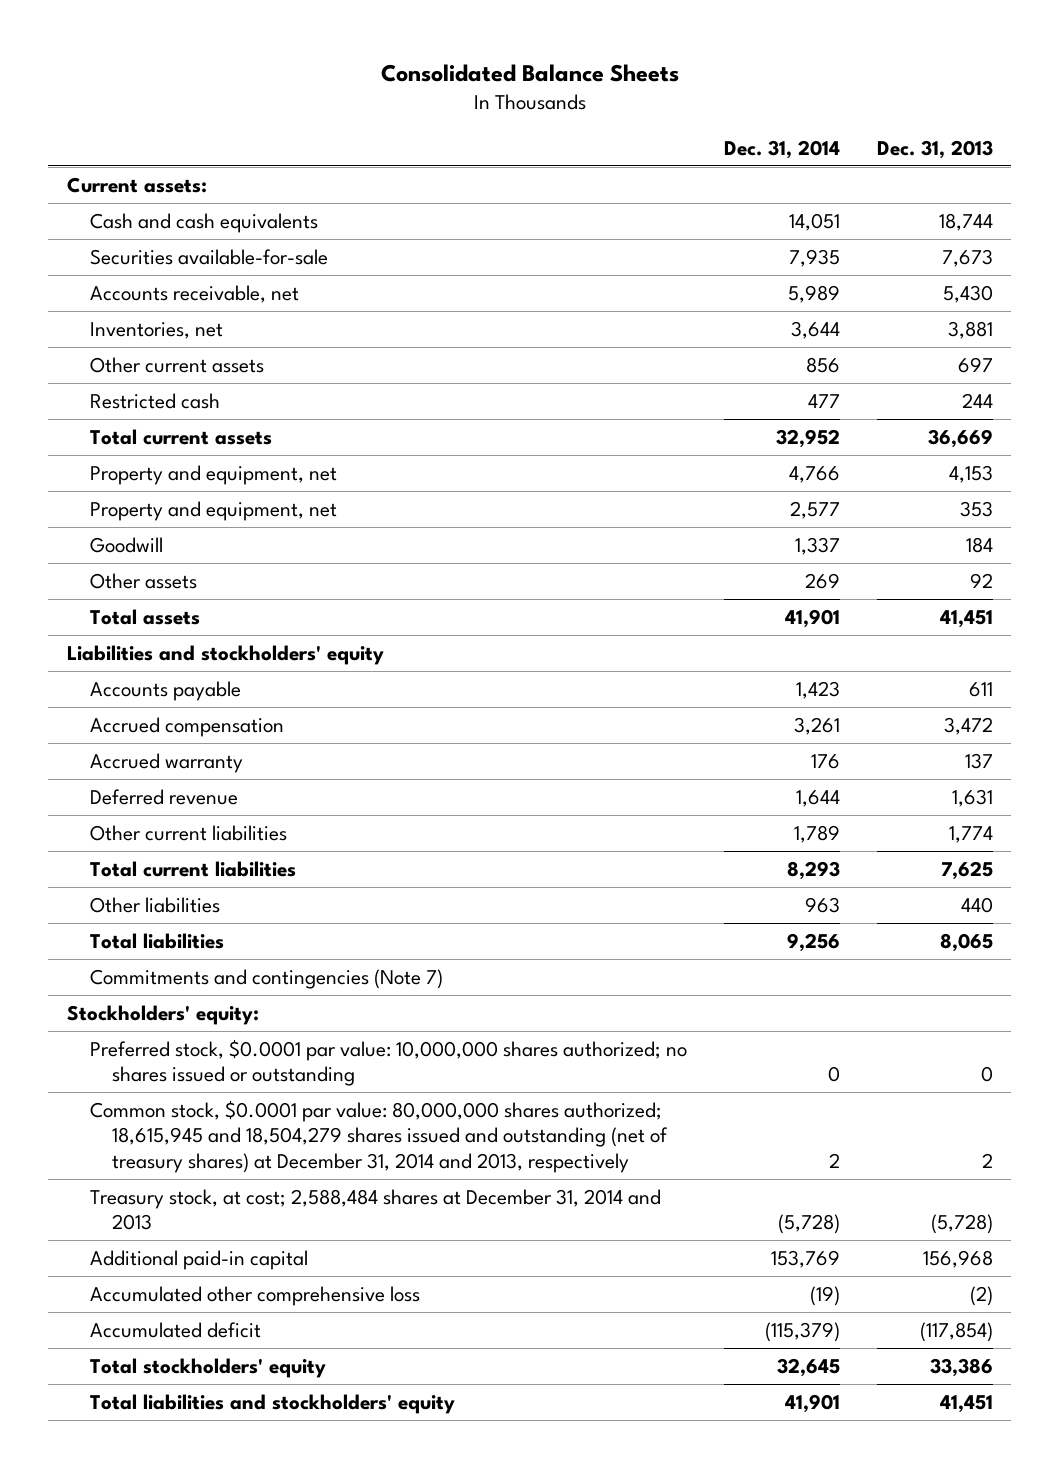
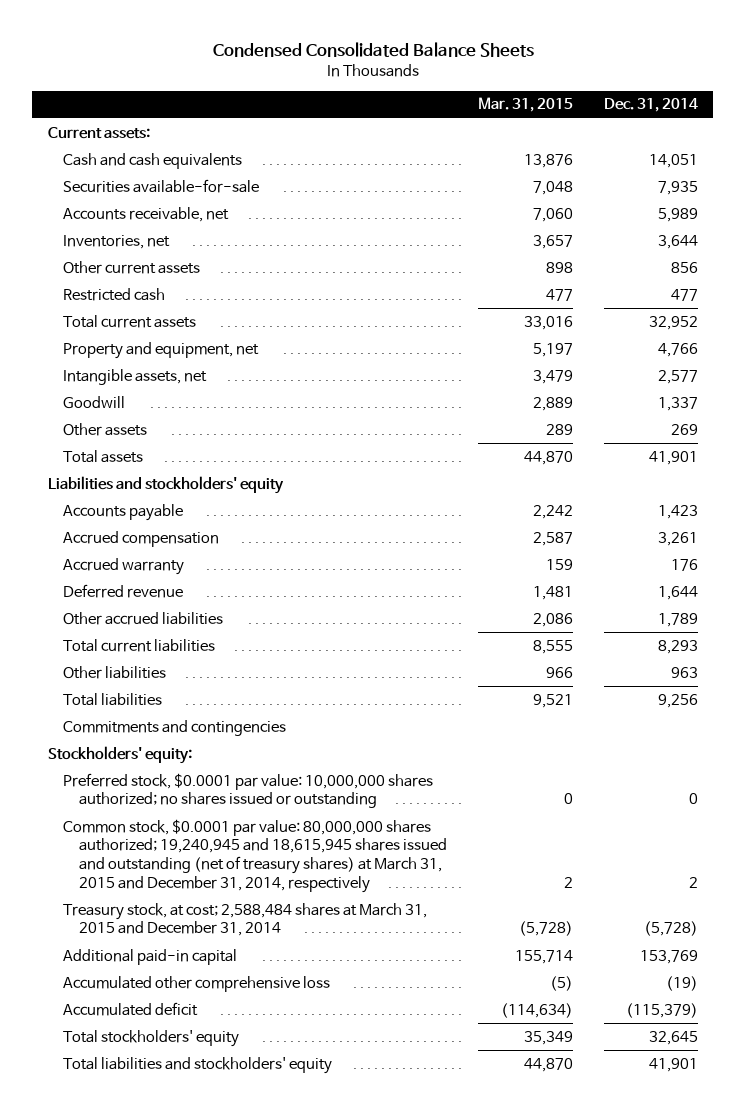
- Consolidated Balance Sheets
+ Condensed Consolidated Balance Sheets
- | Dec. 31, 2014 | Dec. 31, 2013
+ | Mar. 31, 2015 | Dec. 31, 2014
- Property and equipment, net | 2,577 | 353
+ Intangible assets, net | 3,479 | 2,577
- Other current liabilities | 1,789 | 1,774
+ Other accrued liabilities | 2,086 | 1,789
- Commitments and contingencies (Note 7)
+ Commitments and contingencies
- Common stock, $0.0001 par value: 80,000,000 shares authorized; 18,615,945 and 18,504,279 shares issued and outstanding (net of treasury shares) at December 31, 2014 and 2013, respectively | 2 | 2
- Treasury stock, at cost; 2,588,484 shares at December 31, 2014 and 2013 | (5,728) | (5,728)
+ Common stock, $0.0001 par value: 80,000,000 shares authorized; 19,240,945 and 18,615,945 shares issued and outstanding (net of treasury shares) at March 31, 2015 and December 31, 2014, respectively | 2 | 2
+ Treasury stock, at cost; 2,588,484 shares at March 31, 2015 and December 31, 2014 | (5,728) | (5,728)

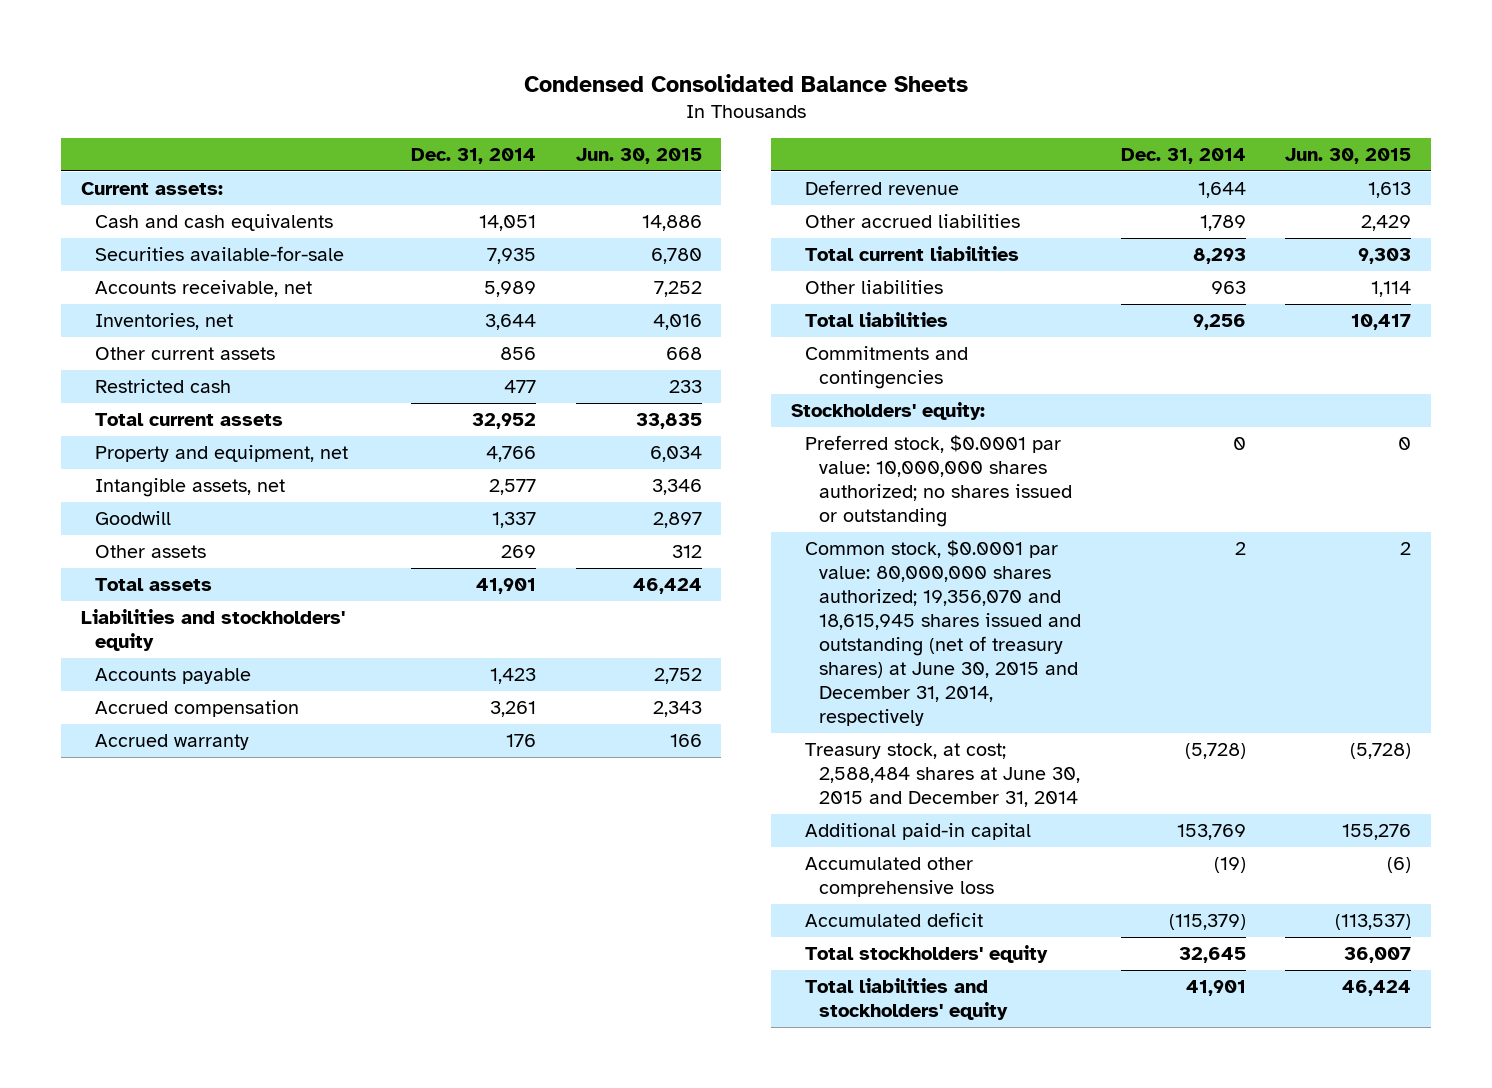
- | Mar. 31, 2015 | Dec. 31, 2014
+ | Dec. 31, 2014 | Jun. 30, 2015
- Common stock, $0.0001 par value: 80,000,000 shares authorized; 19,240,945 and 18,615,945 shares issued and outstanding (net of treasury shares) at March 31, 2015 and December 31, 2014, respectively | 2 | 2
- Treasury stock, at cost; 2,588,484 shares at March 31, 2015 and December 31, 2014 | (5,728) | (5,728)
+ Common stock, $0.0001 par value: 80,000,000 shares authorized; 19,356,070 and 18,615,945 shares issued and outstanding (net of treasury shares) at June 30, 2015 and December 31, 2014, respectively | 2 | 2
+ Treasury stock, at cost; 2,588,484 shares at June 30, 2015 and December 31, 2014 | (5,728) | (5,728)

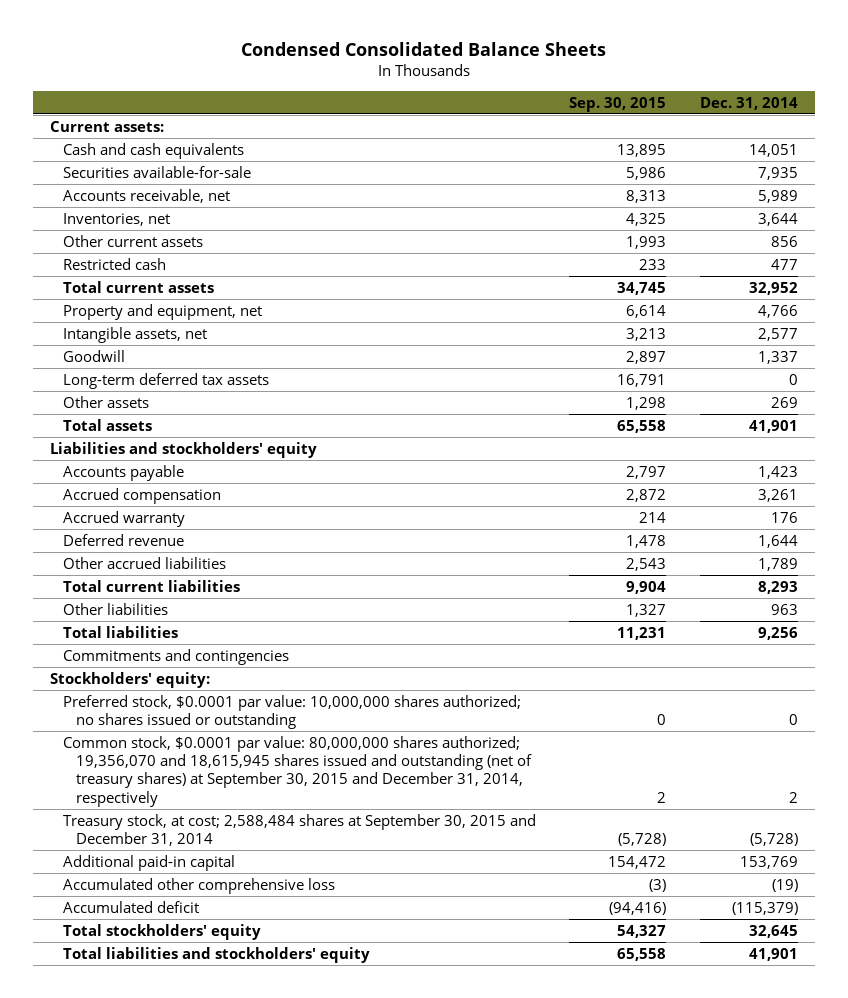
- | Dec. 31, 2014 | Jun. 30, 2015
+ | Sep. 30, 2015 | Dec. 31, 2014
+ Long-term deferred tax assets | 16,791 | 0
- Common stock, $0.0001 par value: 80,000,000 shares authorized; 19,356,070 and 18,615,945 shares issued and outstanding (net of treasury shares) at June 30, 2015 and December 31, 2014, respectively | 2 | 2
- Treasury stock, at cost; 2,588,484 shares at June 30, 2015 and December 31, 2014 | (5,728) | (5,728)
+ Common stock, $0.0001 par value: 80,000,000 shares authorized; 19,356,070 and 18,615,945 shares issued and outstanding (net of treasury shares) at September 30, 2015 and December 31, 2014, respectively | 2 | 2
+ Treasury stock, at cost; 2,588,484 shares at September 30, 2015 and December 31, 2014 | (5,728) | (5,728)

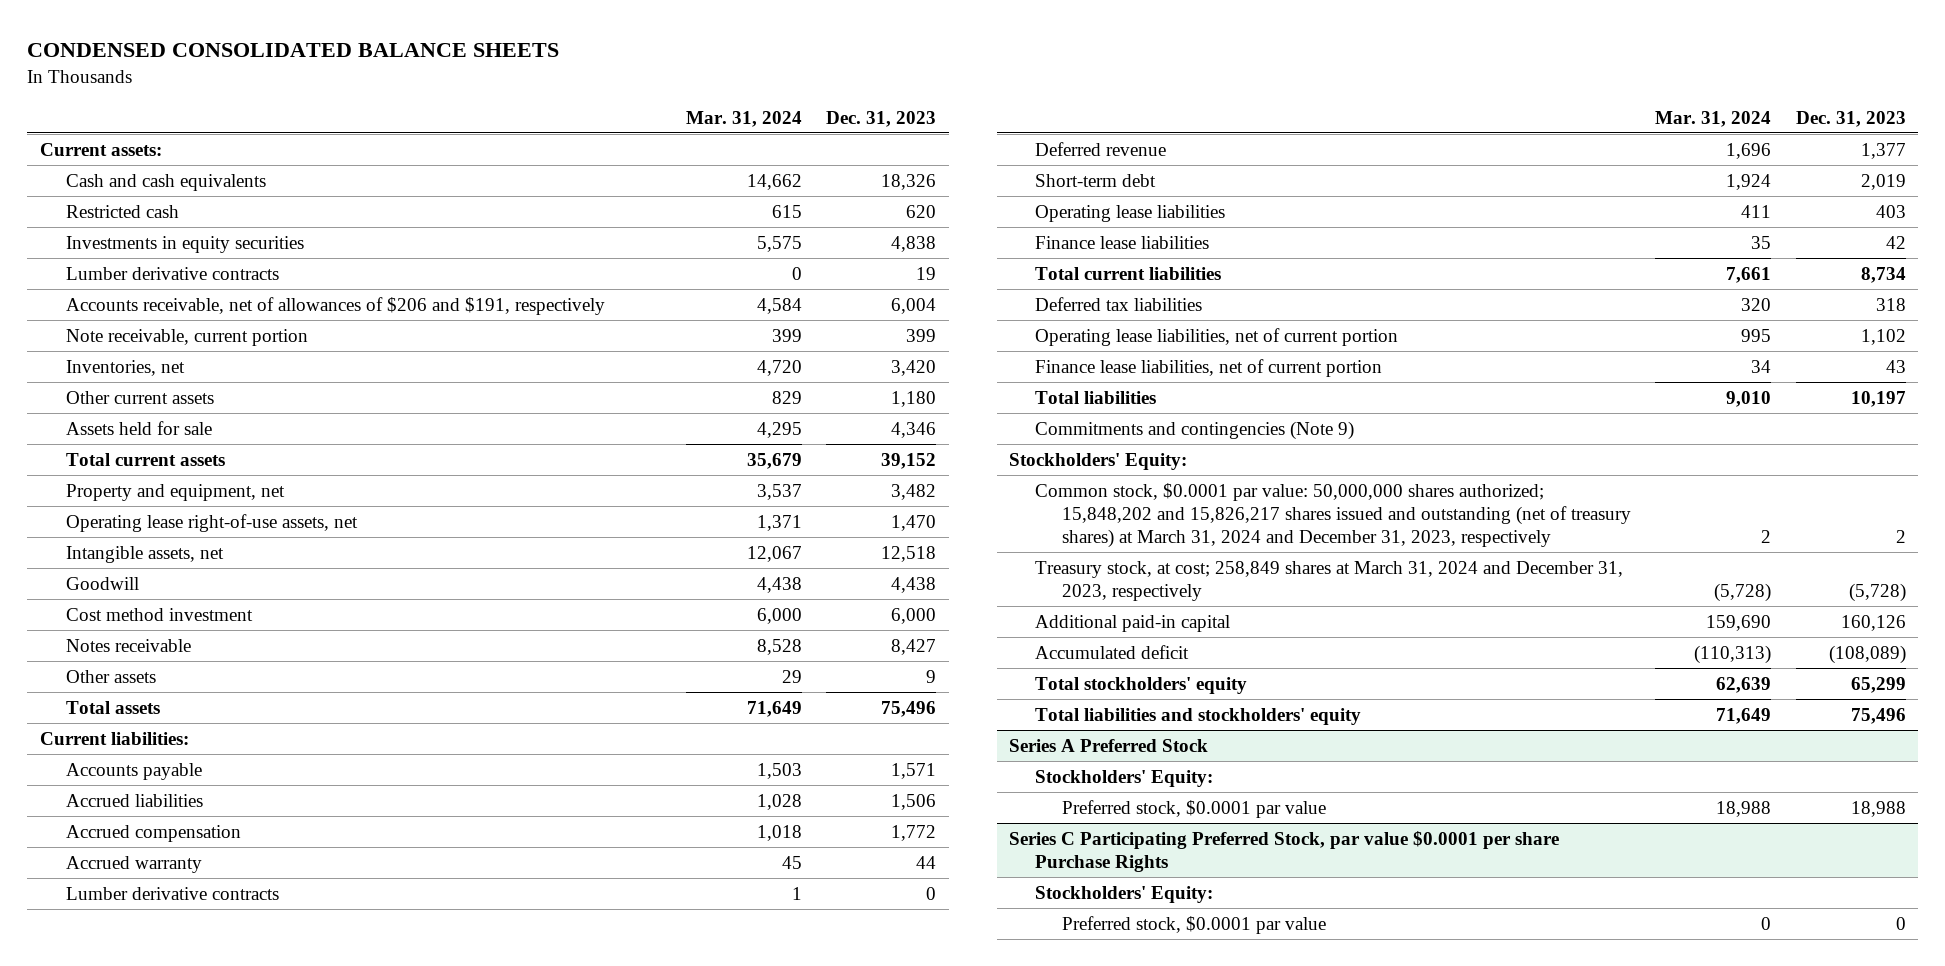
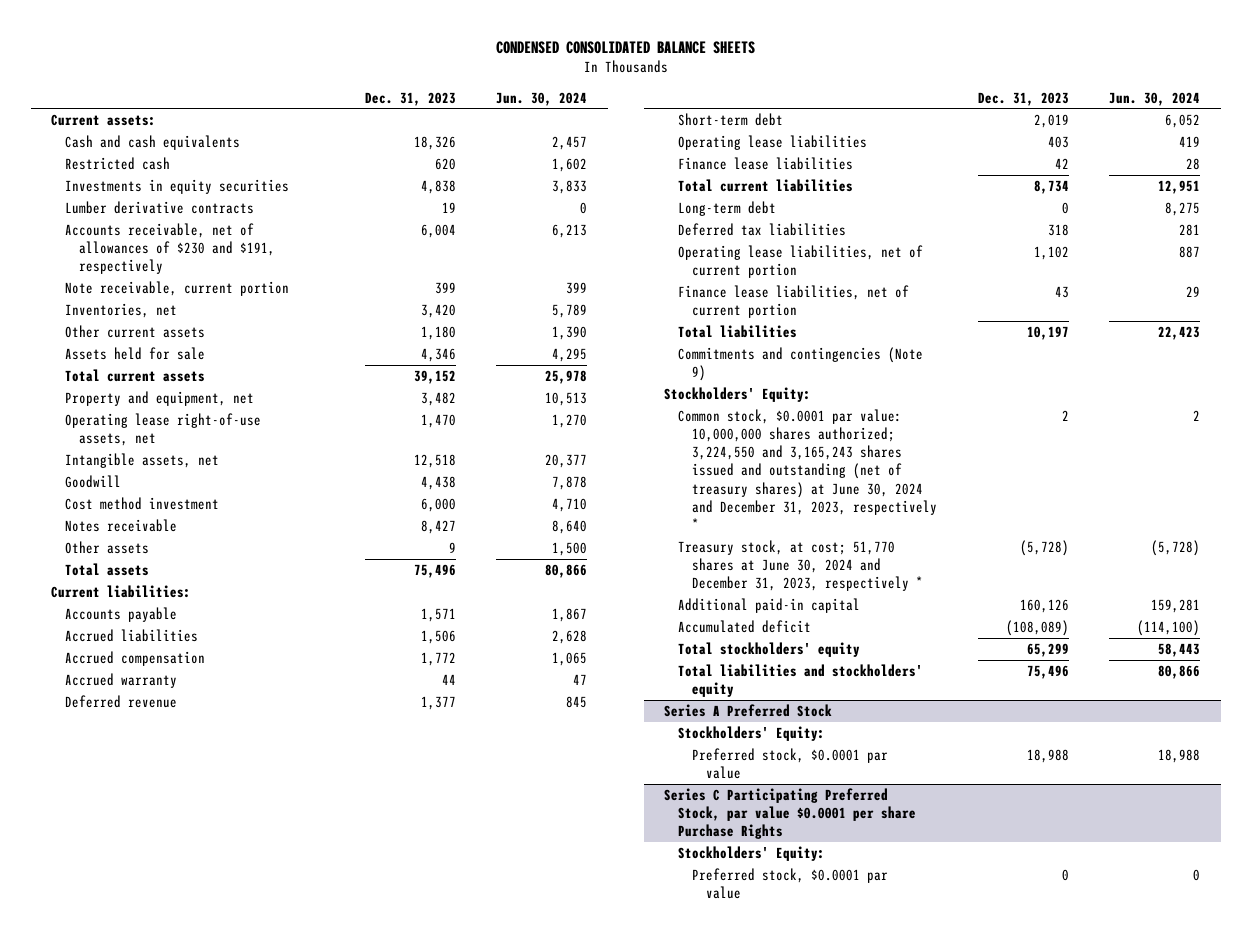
- | Mar. 31, 2024 | Dec. 31, 2023
+ | Dec. 31, 2023 | Jun. 30, 2024
- Accounts receivable, net of allowances of $206 and $191, respectively | 4,584 | 6,004
+ Accounts receivable, net of allowances of $230 and $191, respectively | 6,004 | 6,213
- Lumber derivative contracts | 1 | 0
+ Long-term debt | 0 | 8,275
- Common stock, $0.0001 par value: 50,000,000 shares authorized; 15,848,202 and 15,826,217 shares issued and outstanding (net of treasury shares) at March 31, 2024 and December 31, 2023, respectively | 2 | 2
- Treasury stock, at cost; 258,849 shares at March 31, 2024 and December 31, 2023, respectively | (5,728) | (5,728)
+ Common stock, $0.0001 par value: 10,000,000 shares authorized; 3,224,550 and 3,165,243 shares issued and outstanding (net of treasury shares) at June 30, 2024 and December 31, 2023, respectively * | 2 | 2
+ Treasury stock, at cost; 51,770 shares at June 30, 2024 and December 31, 2023, respectively * | (5,728) | (5,728)

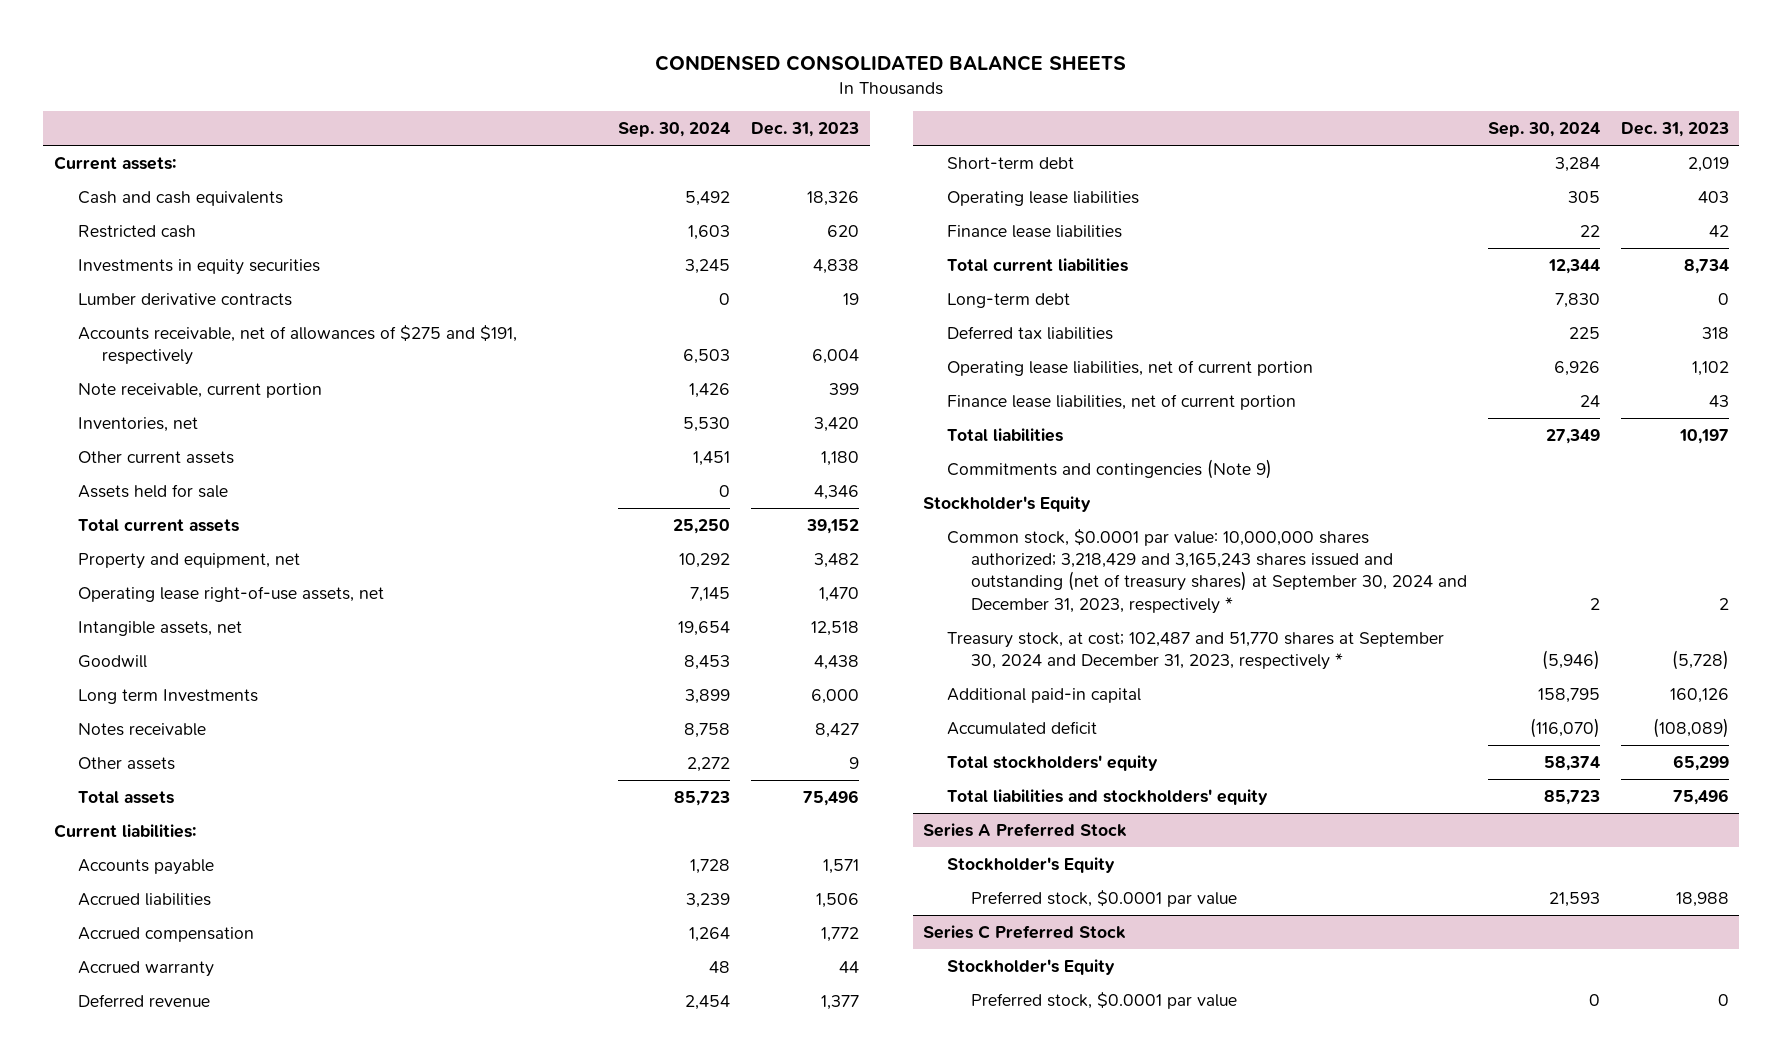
- | Dec. 31, 2023 | Jun. 30, 2024
+ | Sep. 30, 2024 | Dec. 31, 2023
- Accounts receivable, net of allowances of $230 and $191, respectively | 6,004 | 6,213
+ Accounts receivable, net of allowances of $275 and $191, respectively | 6,503 | 6,004
- Cost method investment | 6,000 | 4,710
+ Long term Investments | 3,899 | 6,000
- Stockholders' Equity:
- Common stock, $0.0001 par value: 10,000,000 shares authorized; 3,224,550 and 3,165,243 shares issued and outstanding (net of treasury shares) at June 30, 2024 and December 31, 2023, respectively * | 2 | 2
- Treasury stock, at cost; 51,770 shares at June 30, 2024 and December 31, 2023, respectively * | (5,728) | (5,728)
+ Stockholder's Equity
+ Common stock, $0.0001 par value: 10,000,000 shares authorized; 3,218,429 and 3,165,243 shares issued and outstanding (net of treasury shares) at September 30, 2024 and December 31, 2023, respectively * | 2 | 2
+ Treasury stock, at cost; 102,487 and 51,770 shares at September 30, 2024 and December 31, 2023, respectively * | (5,946) | (5,728)
@ Series A Preferred Stock
- Stockholders' Equity:
+ Stockholder's Equity
- Series C Participating Preferred Stock, par value $0.0001 per share Purchase Rights
- Stockholders' Equity:
+ Series C Preferred Stock
+ Stockholder's Equity

